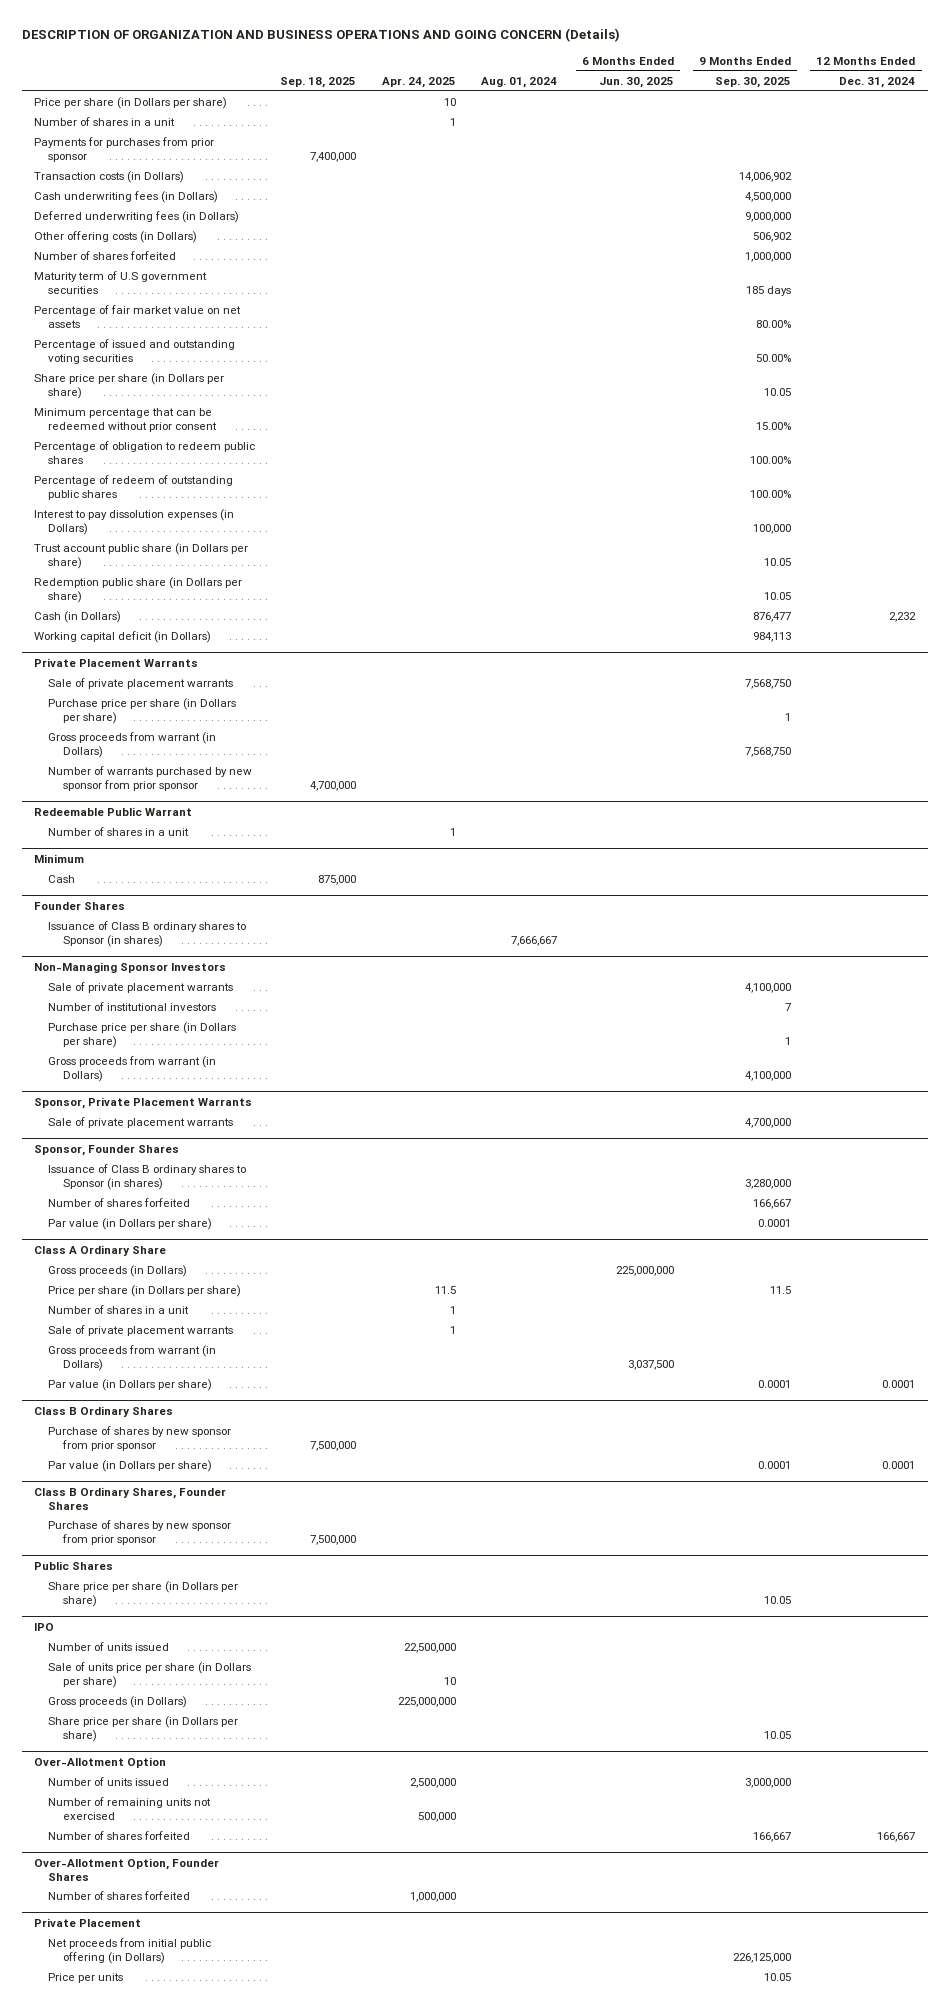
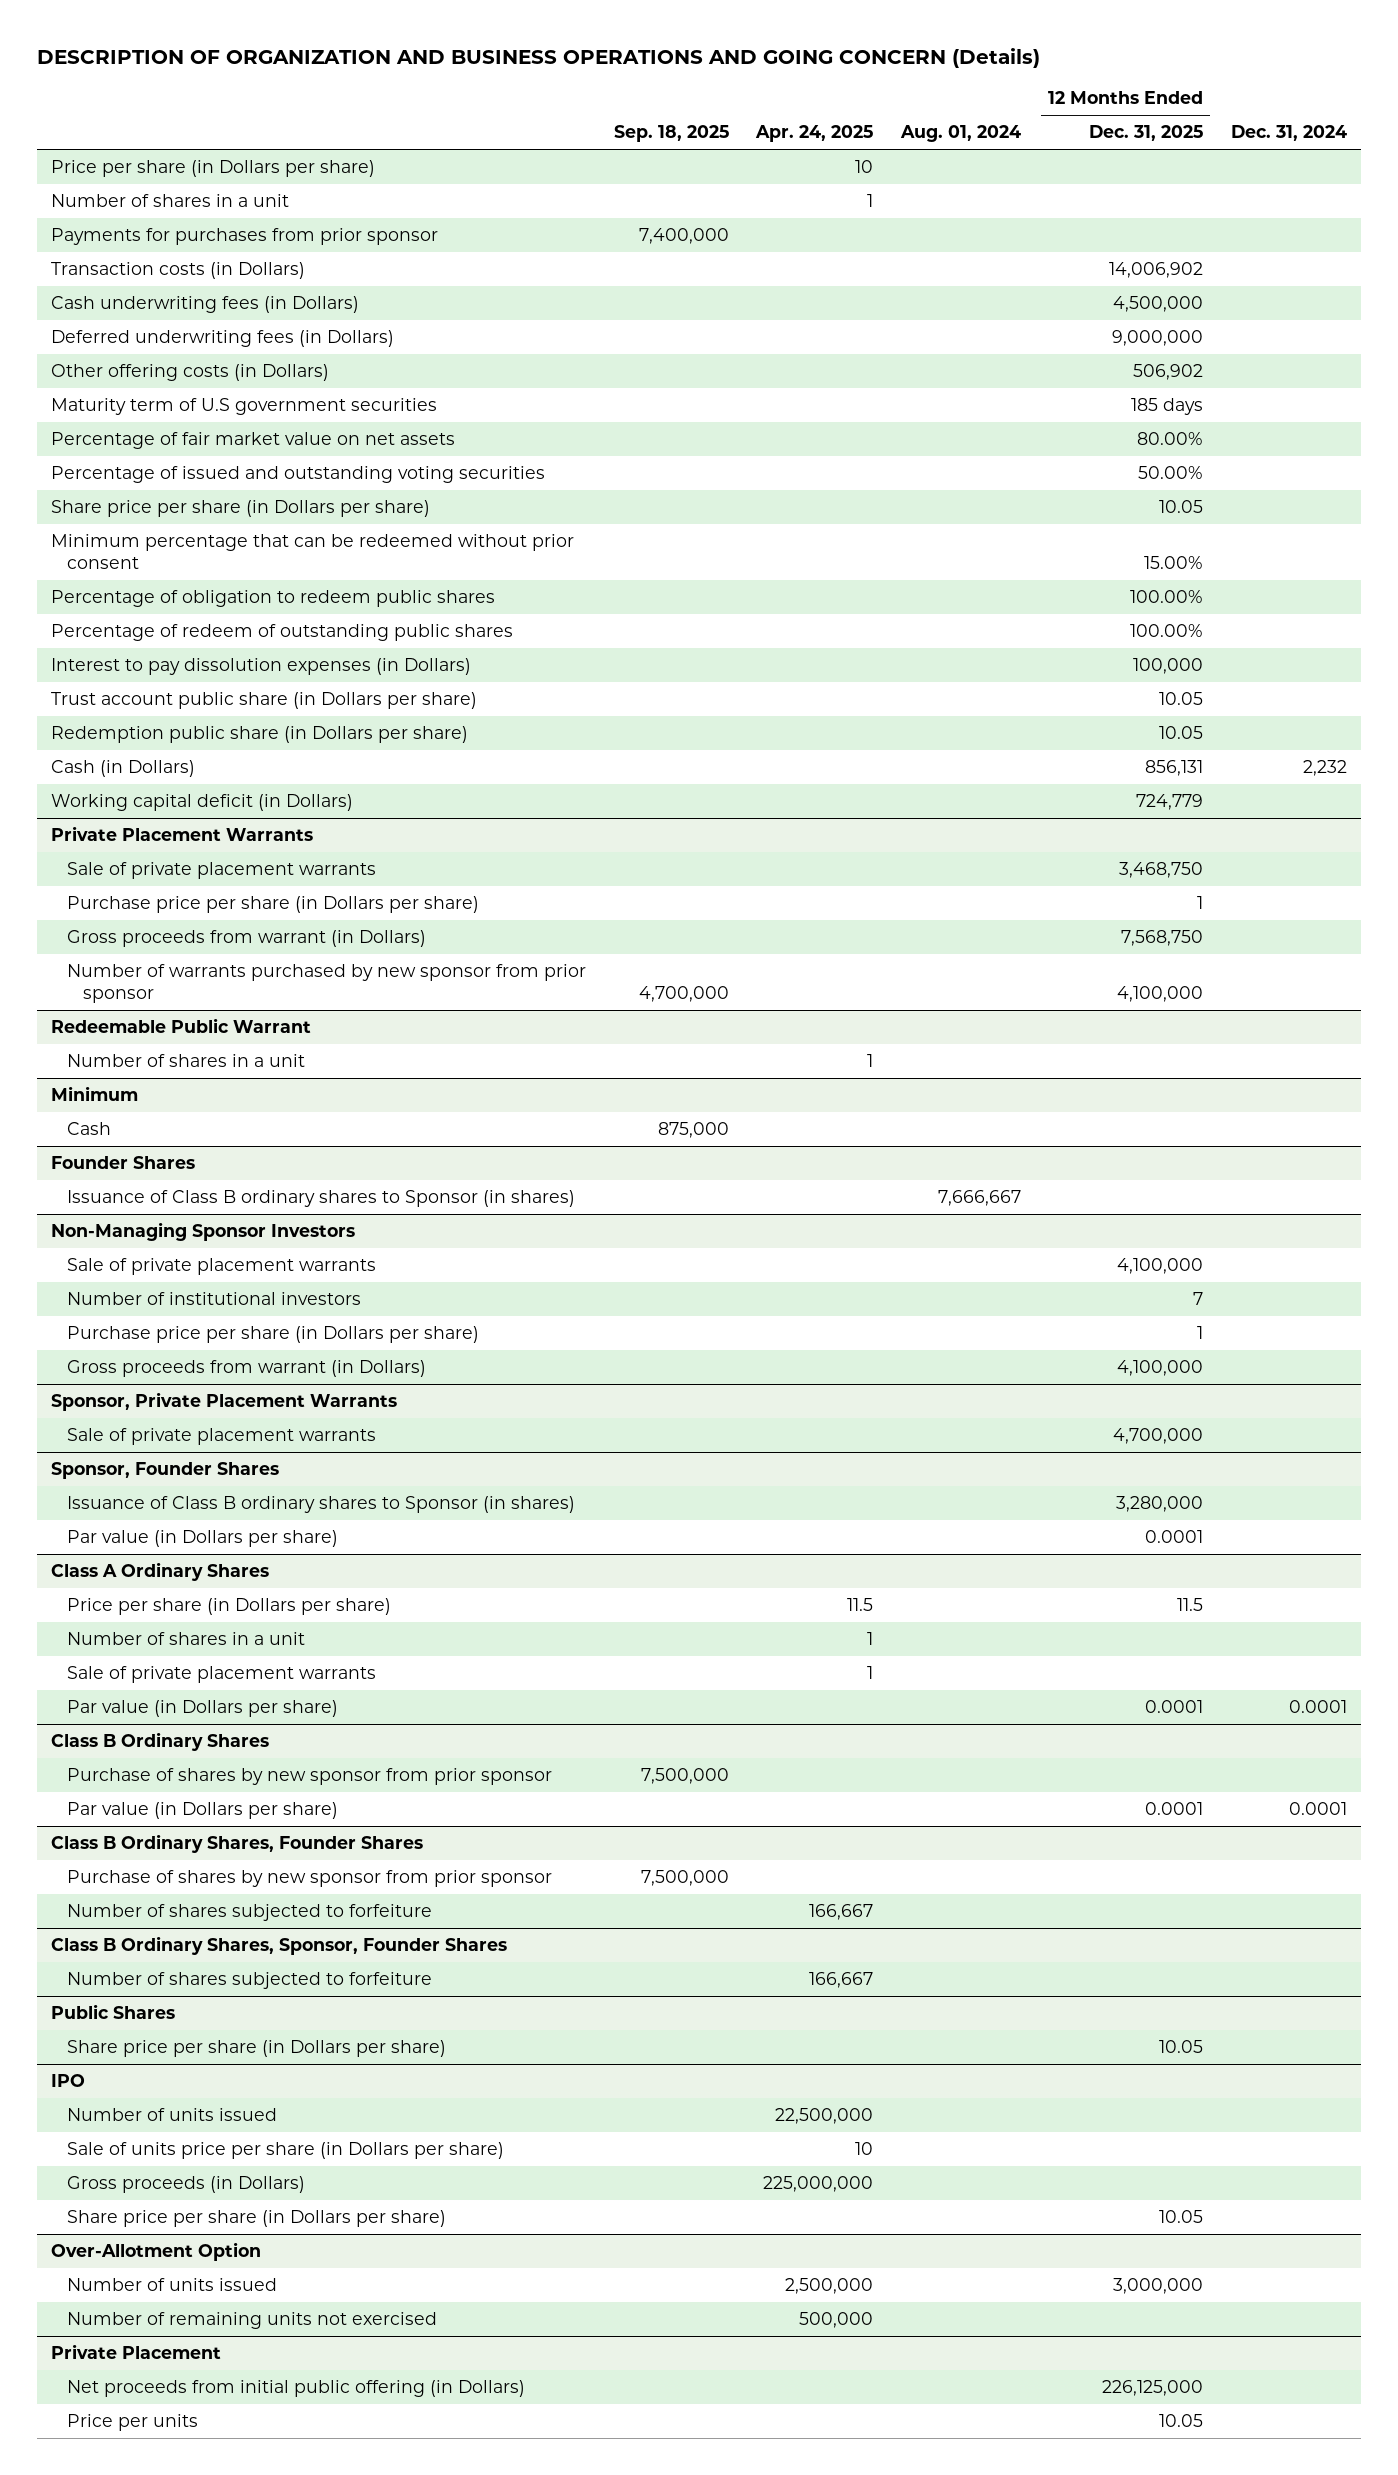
- | Sep. 18, 2025 | Apr. 24, 2025 | Aug. 01, 2024 | 6 Months Ended Jun. 30, 2025 | 9 Months Ended Sep. 30, 2025 | 12 Months Ended Dec. 31, 2024
+ | Sep. 18, 2025 | Apr. 24, 2025 | Aug. 01, 2024 | 12 Months Ended Dec. 31, 2025 | Dec. 31, 2024
- Number of shares forfeited | | | | | 1,000,000 |
@ Sponsor, Founder Shares
- Number of shares forfeited | | | | | 166,667 |
- Class A Ordinary Share
- Gross proceeds (in Dollars) | | | | 225,000,000 | |
+ Class A Ordinary Shares
- Gross proceeds from warrant (in Dollars) | | | | 3,037,500 | |
@ Class B Ordinary Shares, Founder Shares
+ Number of shares subjected to forfeiture | | 166,667 | | |
+ Class B Ordinary Shares, Sponsor, Founder Shares
+ Number of shares subjected to forfeiture | | 166,667 | | |
@ Over-Allotment Option
- Number of shares forfeited | | | | | 166,667 | 166,667
- Over-Allotment Option, Founder Shares
- Number of shares forfeited | | 1,000,000 | | | |

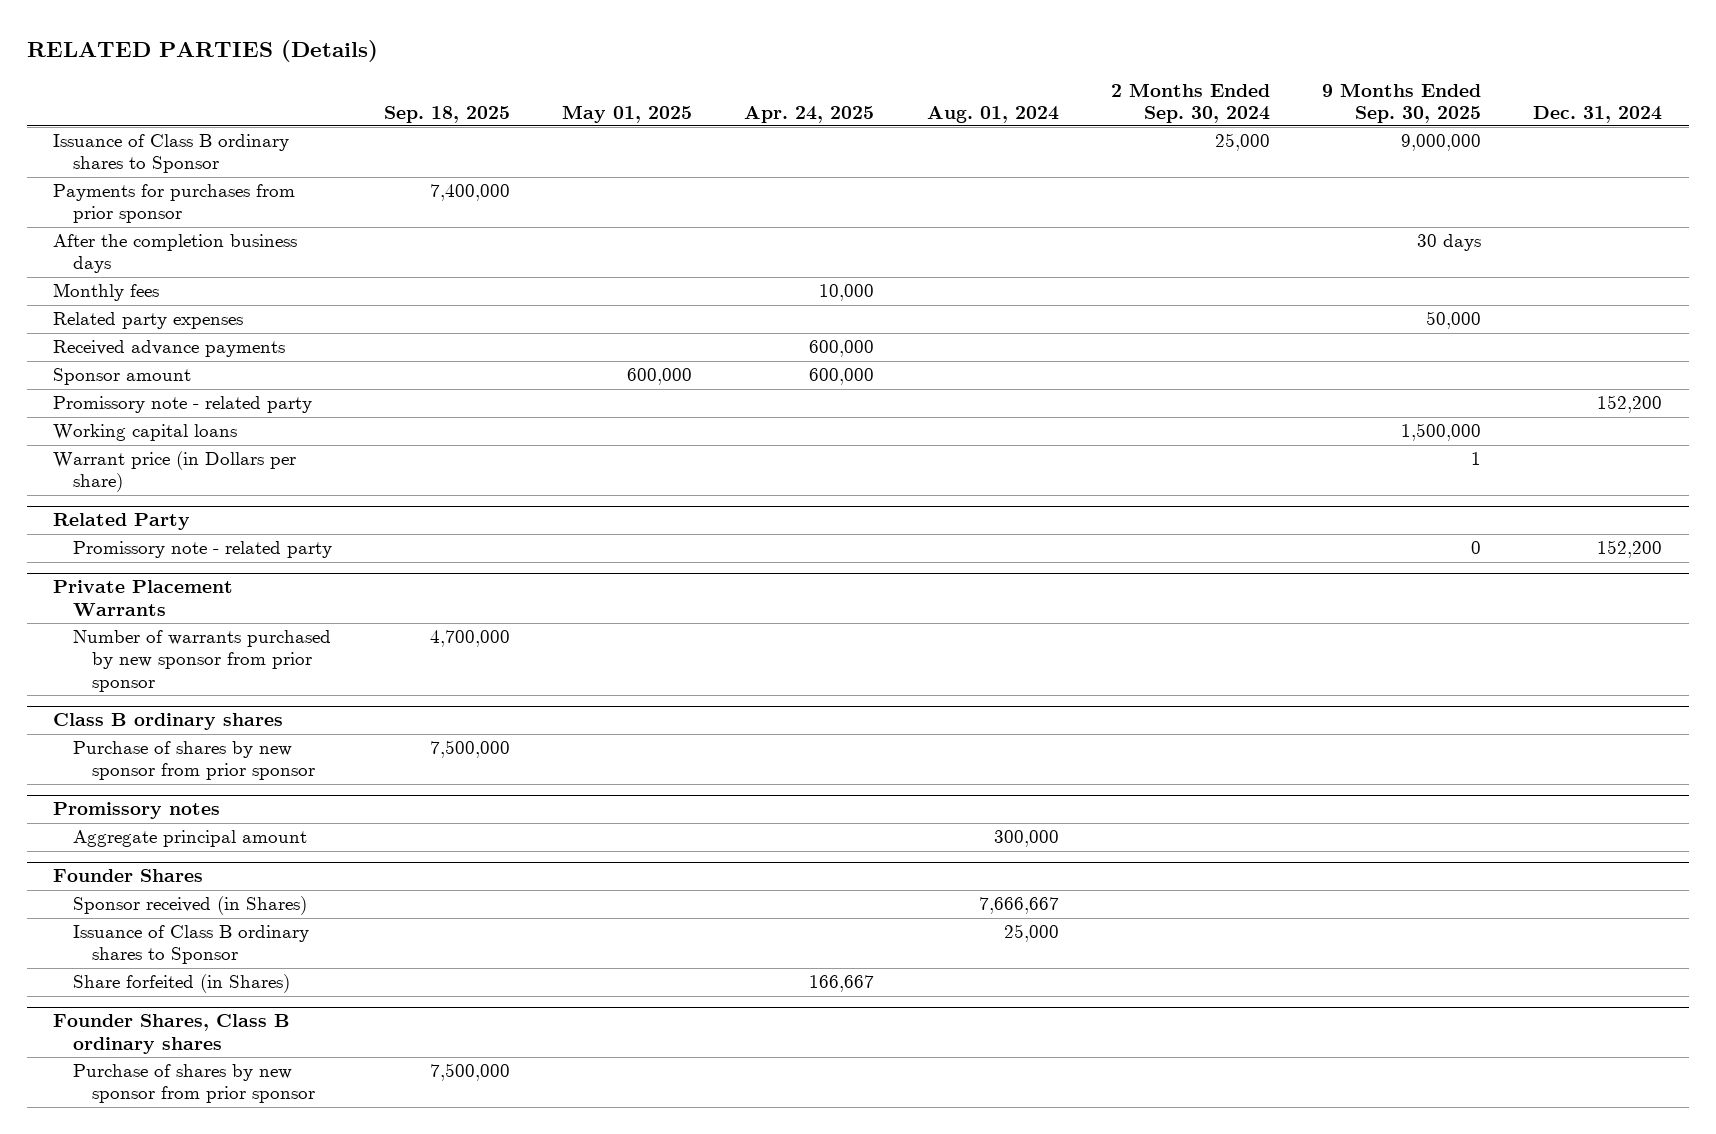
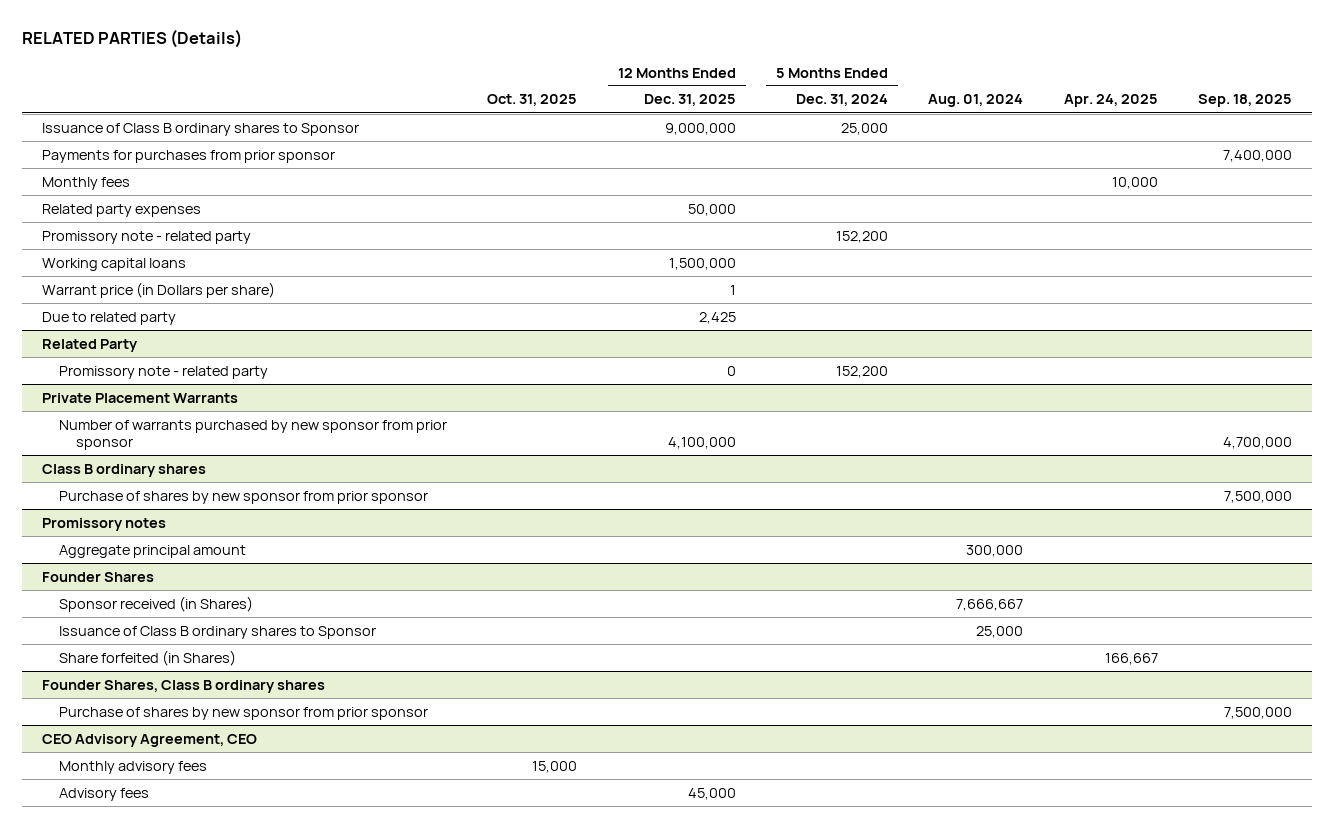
- | Sep. 18, 2025 | May 01, 2025 | Apr. 24, 2025 | Aug. 01, 2024 | 2 Months Ended Sep. 30, 2024 | 9 Months Ended Sep. 30, 2025 | Dec. 31, 2024
+ | Oct. 31, 2025 | 12 Months Ended Dec. 31, 2025 | 5 Months Ended Dec. 31, 2024 | Aug. 01, 2024 | Apr. 24, 2025 | Sep. 18, 2025
- After the completion business days | | | | | | 30 days |
- Received advance payments | | | 600,000 | | | |
- Sponsor amount | | 600,000 | 600,000 | | | |
+ Due to related party | | 2,425 | | | |
+ CEO Advisory Agreement, CEO
+ Monthly advisory fees | 15,000 | | | | |
+ Advisory fees | | 45,000 | | | |

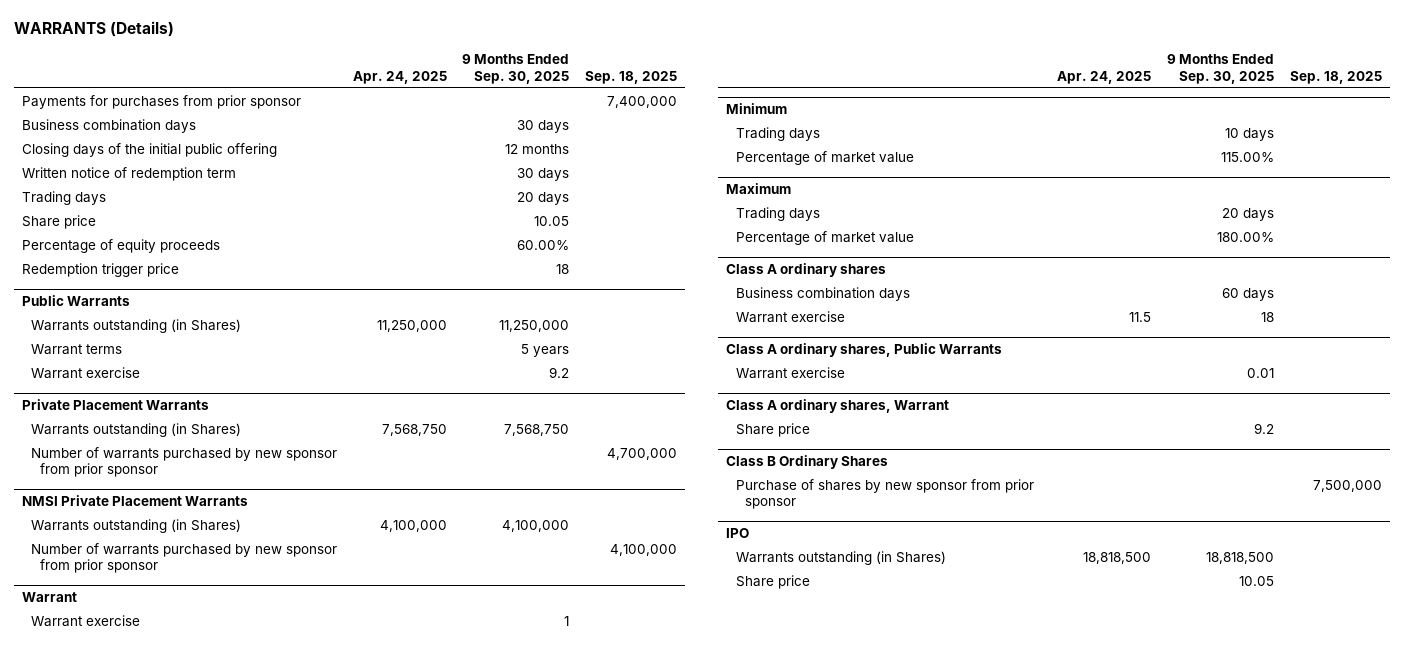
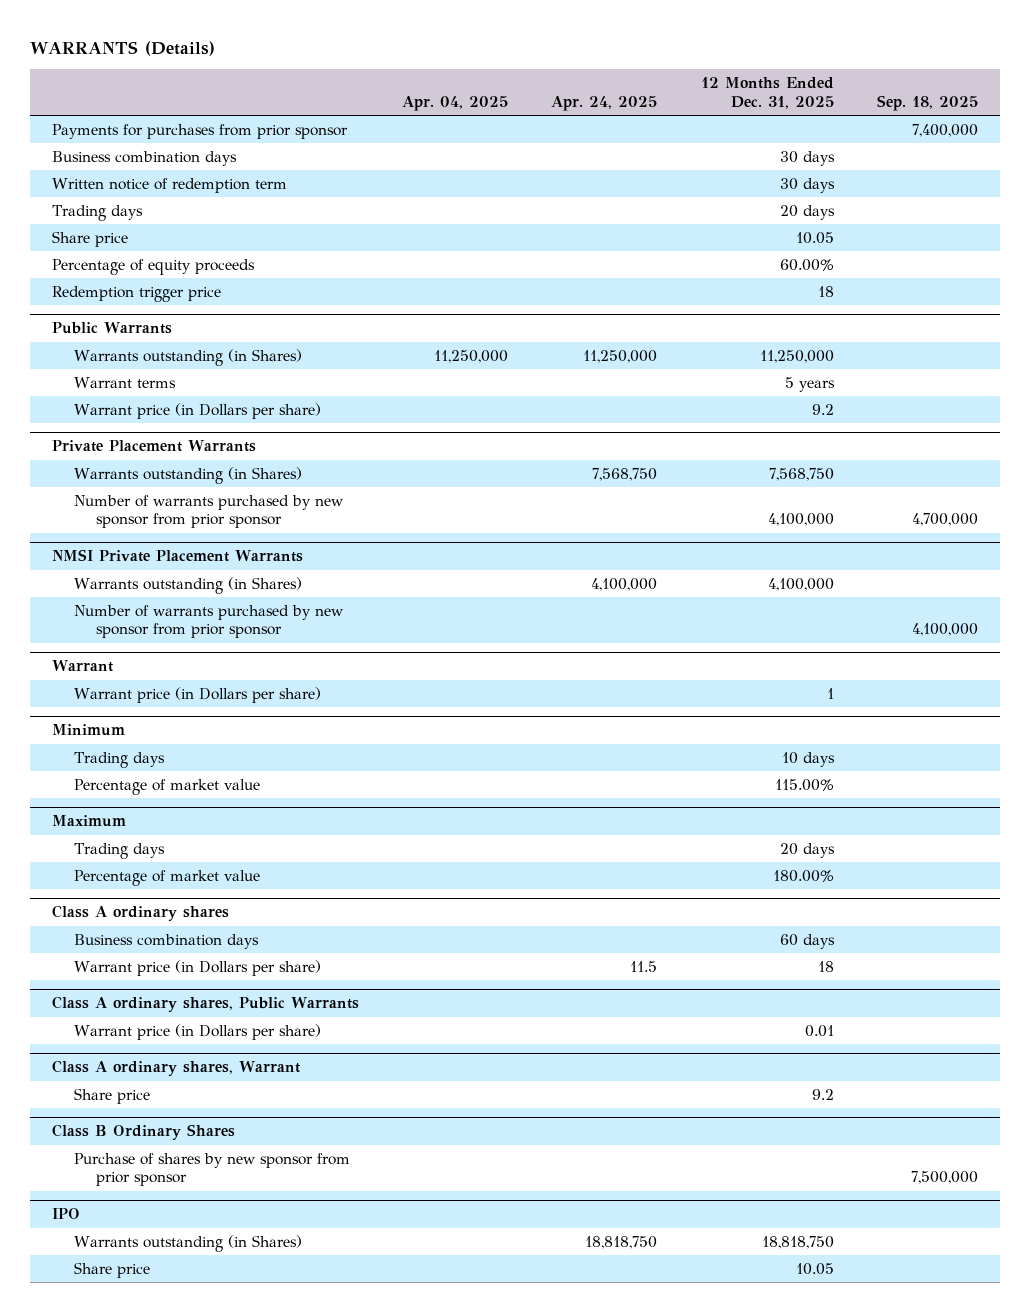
- | Apr. 24, 2025 | 9 Months Ended Sep. 30, 2025 | Sep. 18, 2025
+ | Apr. 04, 2025 | Apr. 24, 2025 | 12 Months Ended Dec. 31, 2025 | Sep. 18, 2025
- Closing days of the initial public offering | | 12 months |
@ Public Warrants
- Warrant exercise | | 9.2 |
+ Warrant price (in Dollars per share) | | | 9.2 |
@ Warrant
- Warrant exercise | | 1 |
+ Warrant price (in Dollars per share) | | | 1 |
@ Class A ordinary shares
- Warrant exercise | 11.5 | 18 |
+ Warrant price (in Dollars per share) | | 11.5 | 18 |
@ Class A ordinary shares, Public Warrants
- Warrant exercise | | 0.01 |
+ Warrant price (in Dollars per share) | | | 0.01 |
@ IPO
- Warrants outstanding (in Shares) | 18,818,500 | 18,818,500 |
+ Warrants outstanding (in Shares) | | 18,818,750 | 18,818,750 |

